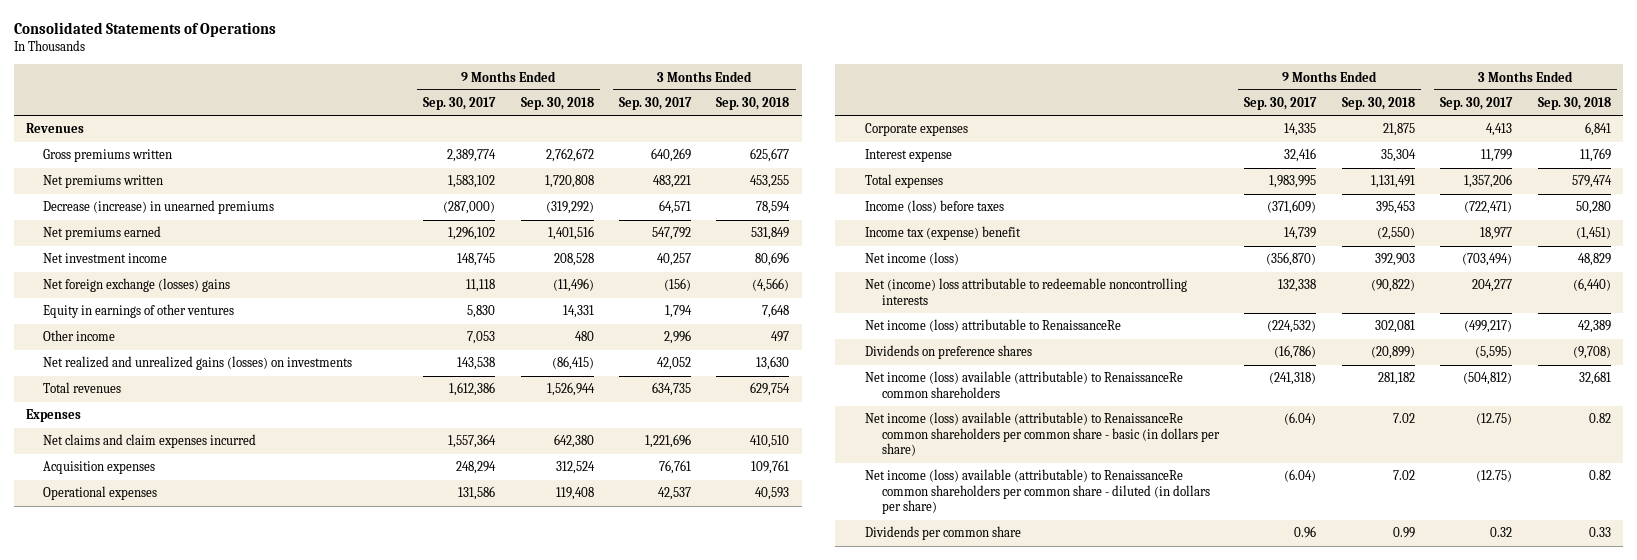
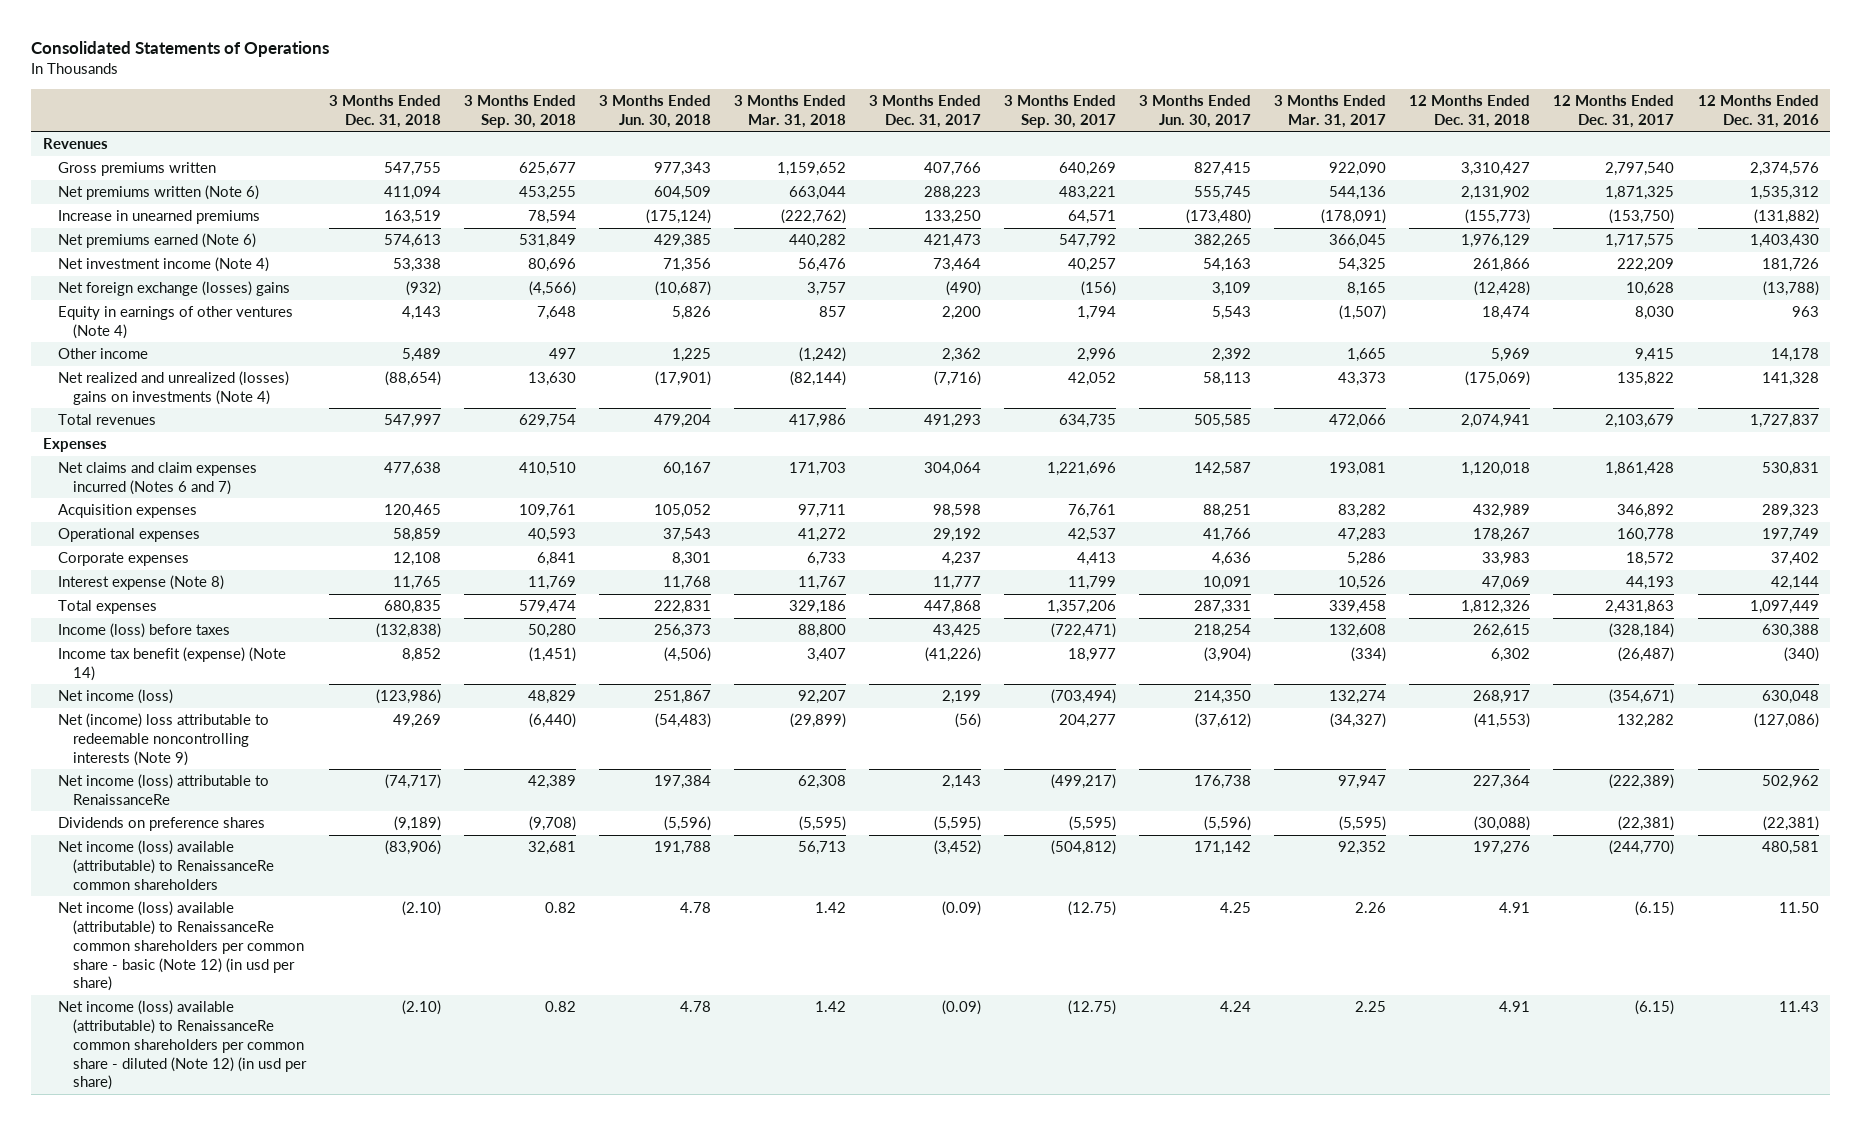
- | 9 Months Ended Sep. 30, 2017 | 9 Months Ended Sep. 30, 2018 | 3 Months Ended Sep. 30, 2017 | 3 Months Ended Sep. 30, 2018
+ | 3 Months Ended Dec. 31, 2018 | 3 Months Ended Sep. 30, 2018 | 3 Months Ended Jun. 30, 2018 | 3 Months Ended Mar. 31, 2018 | 3 Months Ended Dec. 31, 2017 | 3 Months Ended Sep. 30, 2017 | 3 Months Ended Jun. 30, 2017 | 3 Months Ended Mar. 31, 2017 | 12 Months Ended Dec. 31, 2018 | 12 Months Ended Dec. 31, 2017 | 12 Months Ended Dec. 31, 2016
- Net premiums written | 1,583,102 | 1,720,808 | 483,221 | 453,255
- Decrease (increase) in unearned premiums | (287,000) | (319,292) | 64,571 | 78,594
- Net premiums earned | 1,296,102 | 1,401,516 | 547,792 | 531,849
- Net investment income | 148,745 | 208,528 | 40,257 | 80,696
+ Net premiums written (Note 6) | 411,094 | 453,255 | 604,509 | 663,044 | 288,223 | 483,221 | 555,745 | 544,136 | 2,131,902 | 1,871,325 | 1,535,312
+ Increase in unearned premiums | 163,519 | 78,594 | (175,124) | (222,762) | 133,250 | 64,571 | (173,480) | (178,091) | (155,773) | (153,750) | (131,882)
+ Net premiums earned (Note 6) | 574,613 | 531,849 | 429,385 | 440,282 | 421,473 | 547,792 | 382,265 | 366,045 | 1,976,129 | 1,717,575 | 1,403,430
+ Net investment income (Note 4) | 53,338 | 80,696 | 71,356 | 56,476 | 73,464 | 40,257 | 54,163 | 54,325 | 261,866 | 222,209 | 181,726
- Equity in earnings of other ventures | 5,830 | 14,331 | 1,794 | 7,648
+ Equity in earnings of other ventures (Note 4) | 4,143 | 7,648 | 5,826 | 857 | 2,200 | 1,794 | 5,543 | (1,507) | 18,474 | 8,030 | 963
- Net realized and unrealized gains (losses) on investments | 143,538 | (86,415) | 42,052 | 13,630
+ Net realized and unrealized (losses) gains on investments (Note 4) | (88,654) | 13,630 | (17,901) | (82,144) | (7,716) | 42,052 | 58,113 | 43,373 | (175,069) | 135,822 | 141,328
- Net claims and claim expenses incurred | 1,557,364 | 642,380 | 1,221,696 | 410,510
+ Net claims and claim expenses incurred (Notes 6 and 7) | 477,638 | 410,510 | 60,167 | 171,703 | 304,064 | 1,221,696 | 142,587 | 193,081 | 1,120,018 | 1,861,428 | 530,831
- Interest expense | 32,416 | 35,304 | 11,799 | 11,769
+ Interest expense (Note 8) | 11,765 | 11,769 | 11,768 | 11,767 | 11,777 | 11,799 | 10,091 | 10,526 | 47,069 | 44,193 | 42,144
- Income tax (expense) benefit | 14,739 | (2,550) | 18,977 | (1,451)
+ Income tax benefit (expense) (Note 14) | 8,852 | (1,451) | (4,506) | 3,407 | (41,226) | 18,977 | (3,904) | (334) | 6,302 | (26,487) | (340)
- Net (income) loss attributable to redeemable noncontrolling interests | 132,338 | (90,822) | 204,277 | (6,440)
+ Net (income) loss attributable to redeemable noncontrolling interests (Note 9) | 49,269 | (6,440) | (54,483) | (29,899) | (56) | 204,277 | (37,612) | (34,327) | (41,553) | 132,282 | (127,086)
- Net income (loss) available (attributable) to RenaissanceRe common shareholders per common share - basic (in dollars per share) | (6.04) | 7.02 | (12.75) | 0.82
- Net income (loss) available (attributable) to RenaissanceRe common shareholders per common share - diluted (in dollars per share) | (6.04) | 7.02 | (12.75) | 0.82
- Dividends per common share | 0.96 | 0.99 | 0.32 | 0.33
+ Net income (loss) available (attributable) to RenaissanceRe common shareholders per common share - basic (Note 12) (in usd per share) | (2.10) | 0.82 | 4.78 | 1.42 | (0.09) | (12.75) | 4.25 | 2.26 | 4.91 | (6.15) | 11.50
+ Net income (loss) available (attributable) to RenaissanceRe common shareholders per common share - diluted (Note 12) (in usd per share) | (2.10) | 0.82 | 4.78 | 1.42 | (0.09) | (12.75) | 4.24 | 2.25 | 4.91 | (6.15) | 11.43

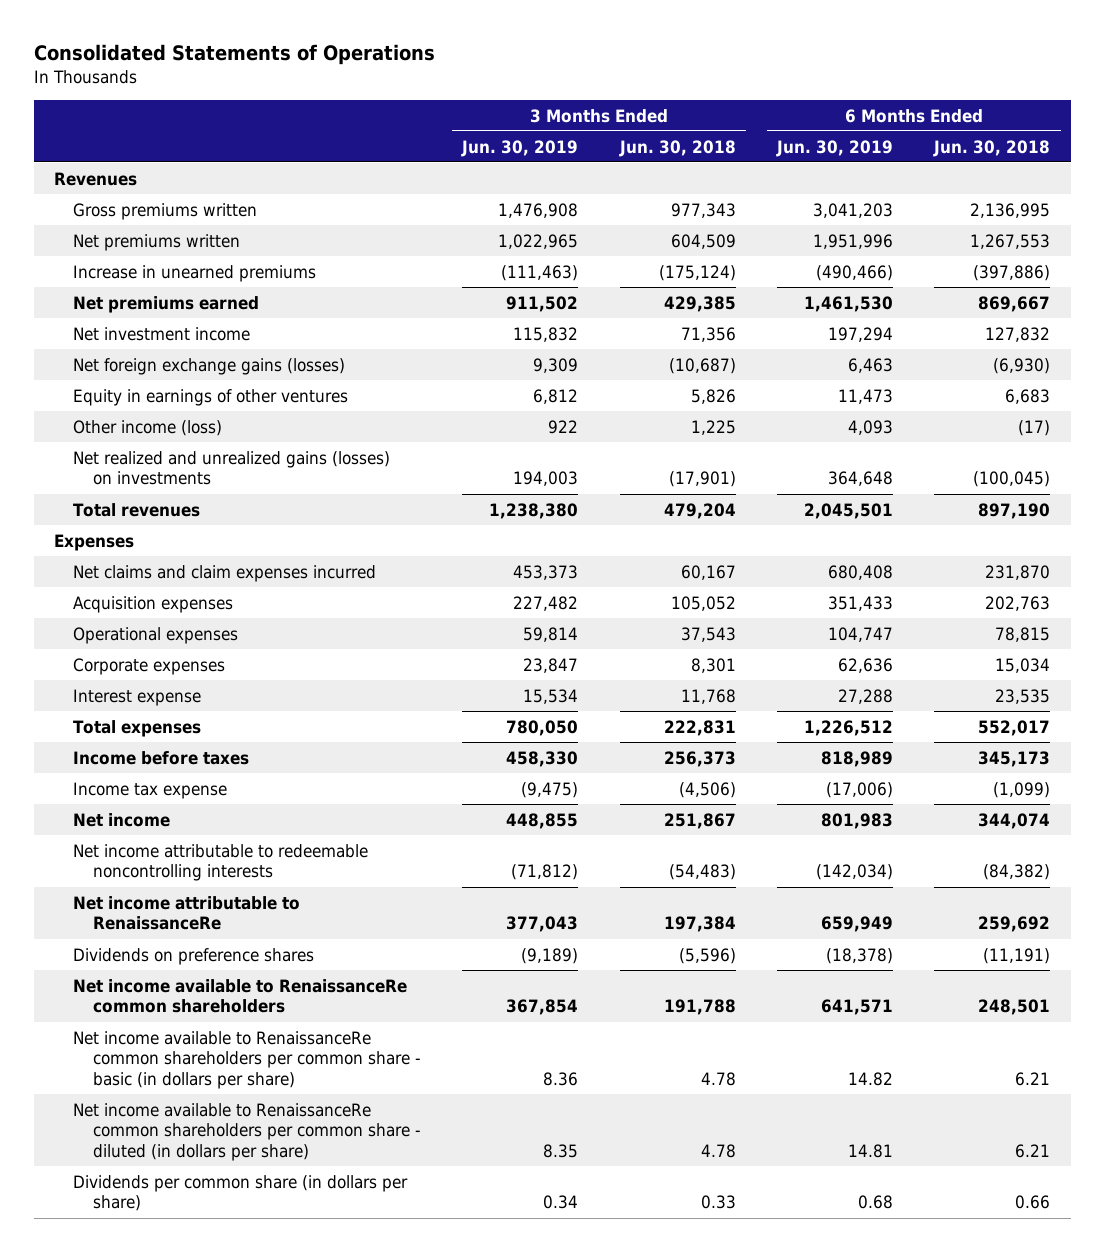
- | 3 Months Ended Dec. 31, 2018 | 3 Months Ended Sep. 30, 2018 | 3 Months Ended Jun. 30, 2018 | 3 Months Ended Mar. 31, 2018 | 3 Months Ended Dec. 31, 2017 | 3 Months Ended Sep. 30, 2017 | 3 Months Ended Jun. 30, 2017 | 3 Months Ended Mar. 31, 2017 | 12 Months Ended Dec. 31, 2018 | 12 Months Ended Dec. 31, 2017 | 12 Months Ended Dec. 31, 2016
+ | 3 Months Ended Jun. 30, 2019 | 3 Months Ended Jun. 30, 2018 | 6 Months Ended Jun. 30, 2019 | 6 Months Ended Jun. 30, 2018
- Net premiums written (Note 6) | 411,094 | 453,255 | 604,509 | 663,044 | 288,223 | 483,221 | 555,745 | 544,136 | 2,131,902 | 1,871,325 | 1,535,312
+ Net premiums written | 1,022,965 | 604,509 | 1,951,996 | 1,267,553
- Net premiums earned (Note 6) | 574,613 | 531,849 | 429,385 | 440,282 | 421,473 | 547,792 | 382,265 | 366,045 | 1,976,129 | 1,717,575 | 1,403,430
- Net investment income (Note 4) | 53,338 | 80,696 | 71,356 | 56,476 | 73,464 | 40,257 | 54,163 | 54,325 | 261,866 | 222,209 | 181,726
- Net foreign exchange (losses) gains | (932) | (4,566) | (10,687) | 3,757 | (490) | (156) | 3,109 | 8,165 | (12,428) | 10,628 | (13,788)
- Equity in earnings of other ventures (Note 4) | 4,143 | 7,648 | 5,826 | 857 | 2,200 | 1,794 | 5,543 | (1,507) | 18,474 | 8,030 | 963
- Other income | 5,489 | 497 | 1,225 | (1,242) | 2,362 | 2,996 | 2,392 | 1,665 | 5,969 | 9,415 | 14,178
- Net realized and unrealized (losses) gains on investments (Note 4) | (88,654) | 13,630 | (17,901) | (82,144) | (7,716) | 42,052 | 58,113 | 43,373 | (175,069) | 135,822 | 141,328
+ Net premiums earned | 911,502 | 429,385 | 1,461,530 | 869,667
+ Net investment income | 115,832 | 71,356 | 197,294 | 127,832
+ Net foreign exchange gains (losses) | 9,309 | (10,687) | 6,463 | (6,930)
+ Equity in earnings of other ventures | 6,812 | 5,826 | 11,473 | 6,683
+ Other income (loss) | 922 | 1,225 | 4,093 | (17)
+ Net realized and unrealized gains (losses) on investments | 194,003 | (17,901) | 364,648 | (100,045)
- Net claims and claim expenses incurred (Notes 6 and 7) | 477,638 | 410,510 | 60,167 | 171,703 | 304,064 | 1,221,696 | 142,587 | 193,081 | 1,120,018 | 1,861,428 | 530,831
+ Net claims and claim expenses incurred | 453,373 | 60,167 | 680,408 | 231,870
- Interest expense (Note 8) | 11,765 | 11,769 | 11,768 | 11,767 | 11,777 | 11,799 | 10,091 | 10,526 | 47,069 | 44,193 | 42,144
+ Interest expense | 15,534 | 11,768 | 27,288 | 23,535
- Income (loss) before taxes | (132,838) | 50,280 | 256,373 | 88,800 | 43,425 | (722,471) | 218,254 | 132,608 | 262,615 | (328,184) | 630,388
- Income tax benefit (expense) (Note 14) | 8,852 | (1,451) | (4,506) | 3,407 | (41,226) | 18,977 | (3,904) | (334) | 6,302 | (26,487) | (340)
- Net income (loss) | (123,986) | 48,829 | 251,867 | 92,207 | 2,199 | (703,494) | 214,350 | 132,274 | 268,917 | (354,671) | 630,048
- Net (income) loss attributable to redeemable noncontrolling interests (Note 9) | 49,269 | (6,440) | (54,483) | (29,899) | (56) | 204,277 | (37,612) | (34,327) | (41,553) | 132,282 | (127,086)
- Net income (loss) attributable to RenaissanceRe | (74,717) | 42,389 | 197,384 | 62,308 | 2,143 | (499,217) | 176,738 | 97,947 | 227,364 | (222,389) | 502,962
+ Income before taxes | 458,330 | 256,373 | 818,989 | 345,173
+ Income tax expense | (9,475) | (4,506) | (17,006) | (1,099)
+ Net income | 448,855 | 251,867 | 801,983 | 344,074
+ Net income attributable to redeemable noncontrolling interests | (71,812) | (54,483) | (142,034) | (84,382)
+ Net income attributable to RenaissanceRe | 377,043 | 197,384 | 659,949 | 259,692
- Net income (loss) available (attributable) to RenaissanceRe common shareholders | (83,906) | 32,681 | 191,788 | 56,713 | (3,452) | (504,812) | 171,142 | 92,352 | 197,276 | (244,770) | 480,581
- Net income (loss) available (attributable) to RenaissanceRe common shareholders per common share - basic (Note 12) (in usd per share) | (2.10) | 0.82 | 4.78 | 1.42 | (0.09) | (12.75) | 4.25 | 2.26 | 4.91 | (6.15) | 11.50
- Net income (loss) available (attributable) to RenaissanceRe common shareholders per common share - diluted (Note 12) (in usd per share) | (2.10) | 0.82 | 4.78 | 1.42 | (0.09) | (12.75) | 4.24 | 2.25 | 4.91 | (6.15) | 11.43
+ Net income available to RenaissanceRe common shareholders | 367,854 | 191,788 | 641,571 | 248,501
+ Net income available to RenaissanceRe common shareholders per common share - basic (in dollars per share) | 8.36 | 4.78 | 14.82 | 6.21
+ Net income available to RenaissanceRe common shareholders per common share - diluted (in dollars per share) | 8.35 | 4.78 | 14.81 | 6.21
+ Dividends per common share (in dollars per share) | 0.34 | 0.33 | 0.68 | 0.66

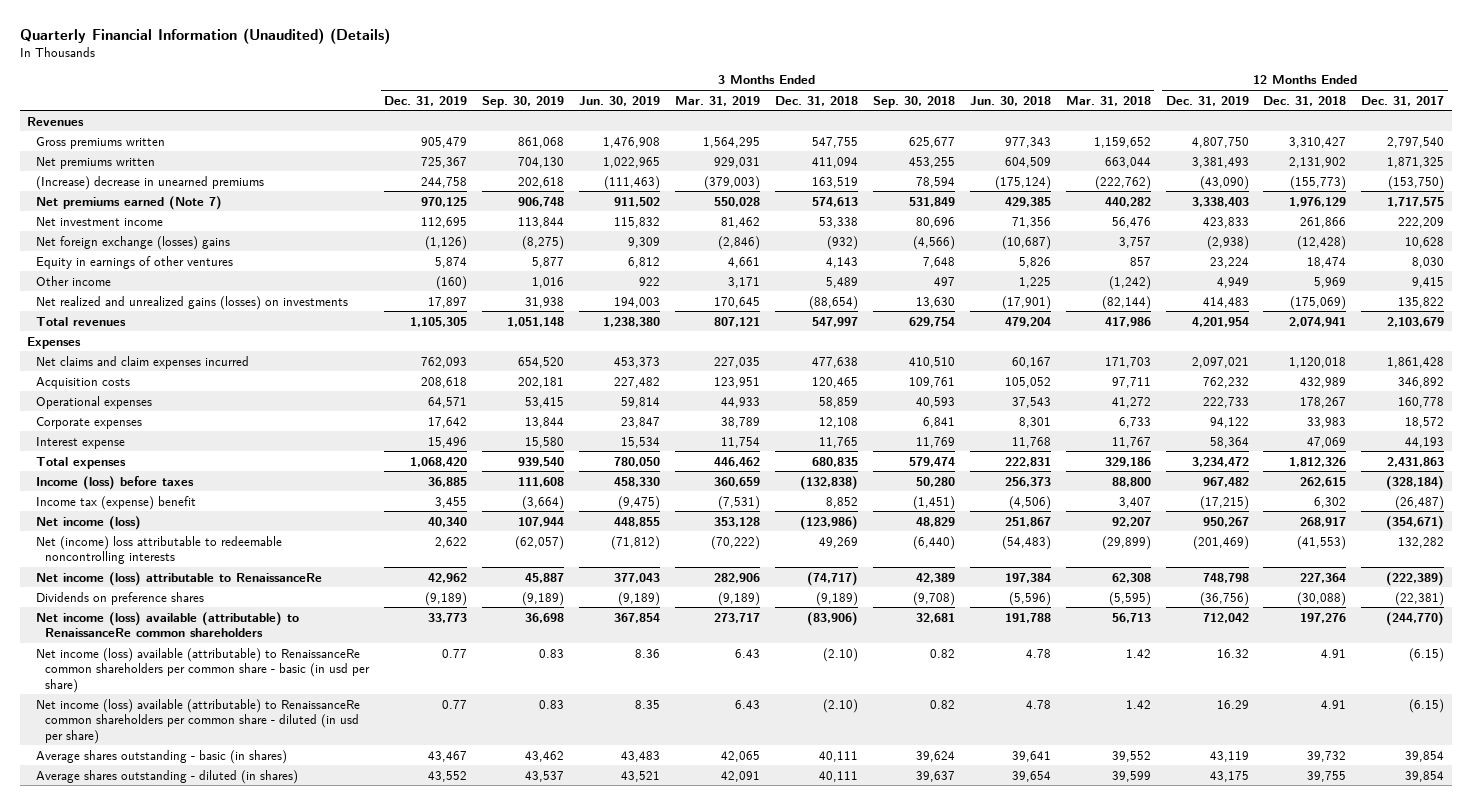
- Consolidated Statements of Operations
+ Quarterly Financial Information (Unaudited) (Details)
- | 3 Months Ended Jun. 30, 2019 | 3 Months Ended Jun. 30, 2018 | 6 Months Ended Jun. 30, 2019 | 6 Months Ended Jun. 30, 2018
+ | 3 Months Ended Dec. 31, 2019 | 3 Months Ended Sep. 30, 2019 | 3 Months Ended Jun. 30, 2019 | 3 Months Ended Mar. 31, 2019 | 3 Months Ended Dec. 31, 2018 | 3 Months Ended Sep. 30, 2018 | 3 Months Ended Jun. 30, 2018 | 3 Months Ended Mar. 31, 2018 | 12 Months Ended Dec. 31, 2019 | 12 Months Ended Dec. 31, 2018 | 12 Months Ended Dec. 31, 2017
- Increase in unearned premiums | (111,463) | (175,124) | (490,466) | (397,886)
- Net premiums earned | 911,502 | 429,385 | 1,461,530 | 869,667
+ (Increase) decrease in unearned premiums | 244,758 | 202,618 | (111,463) | (379,003) | 163,519 | 78,594 | (175,124) | (222,762) | (43,090) | (155,773) | (153,750)
+ Net premiums earned (Note 7) | 970,125 | 906,748 | 911,502 | 550,028 | 574,613 | 531,849 | 429,385 | 440,282 | 3,338,403 | 1,976,129 | 1,717,575
- Net foreign exchange gains (losses) | 9,309 | (10,687) | 6,463 | (6,930)
+ Net foreign exchange (losses) gains | (1,126) | (8,275) | 9,309 | (2,846) | (932) | (4,566) | (10,687) | 3,757 | (2,938) | (12,428) | 10,628
- Other income (loss) | 922 | 1,225 | 4,093 | (17)
+ Other income | (160) | 1,016 | 922 | 3,171 | 5,489 | 497 | 1,225 | (1,242) | 4,949 | 5,969 | 9,415
- Acquisition expenses | 227,482 | 105,052 | 351,433 | 202,763
+ Acquisition costs | 208,618 | 202,181 | 227,482 | 123,951 | 120,465 | 109,761 | 105,052 | 97,711 | 762,232 | 432,989 | 346,892
- Income before taxes | 458,330 | 256,373 | 818,989 | 345,173
- Income tax expense | (9,475) | (4,506) | (17,006) | (1,099)
- Net income | 448,855 | 251,867 | 801,983 | 344,074
- Net income attributable to redeemable noncontrolling interests | (71,812) | (54,483) | (142,034) | (84,382)
- Net income attributable to RenaissanceRe | 377,043 | 197,384 | 659,949 | 259,692
+ Income (loss) before taxes | 36,885 | 111,608 | 458,330 | 360,659 | (132,838) | 50,280 | 256,373 | 88,800 | 967,482 | 262,615 | (328,184)
+ Income tax (expense) benefit | 3,455 | (3,664) | (9,475) | (7,531) | 8,852 | (1,451) | (4,506) | 3,407 | (17,215) | 6,302 | (26,487)
+ Net income (loss) | 40,340 | 107,944 | 448,855 | 353,128 | (123,986) | 48,829 | 251,867 | 92,207 | 950,267 | 268,917 | (354,671)
+ Net (income) loss attributable to redeemable noncontrolling interests | 2,622 | (62,057) | (71,812) | (70,222) | 49,269 | (6,440) | (54,483) | (29,899) | (201,469) | (41,553) | 132,282
+ Net income (loss) attributable to RenaissanceRe | 42,962 | 45,887 | 377,043 | 282,906 | (74,717) | 42,389 | 197,384 | 62,308 | 748,798 | 227,364 | (222,389)
- Net income available to RenaissanceRe common shareholders | 367,854 | 191,788 | 641,571 | 248,501
- Net income available to RenaissanceRe common shareholders per common share - basic (in dollars per share) | 8.36 | 4.78 | 14.82 | 6.21
- Net income available to RenaissanceRe common shareholders per common share - diluted (in dollars per share) | 8.35 | 4.78 | 14.81 | 6.21
- Dividends per common share (in dollars per share) | 0.34 | 0.33 | 0.68 | 0.66
+ Net income (loss) available (attributable) to RenaissanceRe common shareholders | 33,773 | 36,698 | 367,854 | 273,717 | (83,906) | 32,681 | 191,788 | 56,713 | 712,042 | 197,276 | (244,770)
+ Net income (loss) available (attributable) to RenaissanceRe common shareholders per common share - basic (in usd per share) | 0.77 | 0.83 | 8.36 | 6.43 | (2.10) | 0.82 | 4.78 | 1.42 | 16.32 | 4.91 | (6.15)
+ Net income (loss) available (attributable) to RenaissanceRe common shareholders per common share - diluted (in usd per share) | 0.77 | 0.83 | 8.35 | 6.43 | (2.10) | 0.82 | 4.78 | 1.42 | 16.29 | 4.91 | (6.15)
+ Average shares outstanding - basic (in shares) | 43,467 | 43,462 | 43,483 | 42,065 | 40,111 | 39,624 | 39,641 | 39,552 | 43,119 | 39,732 | 39,854
+ Average shares outstanding - diluted (in shares) | 43,552 | 43,537 | 43,521 | 42,091 | 40,111 | 39,637 | 39,654 | 39,599 | 43,175 | 39,755 | 39,854

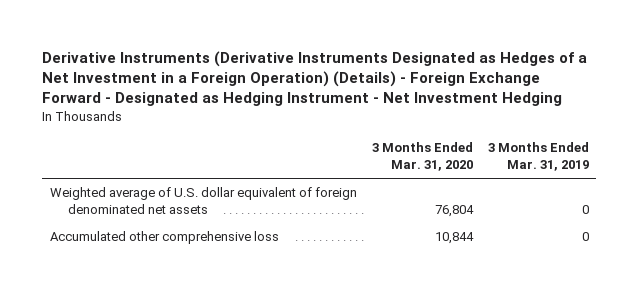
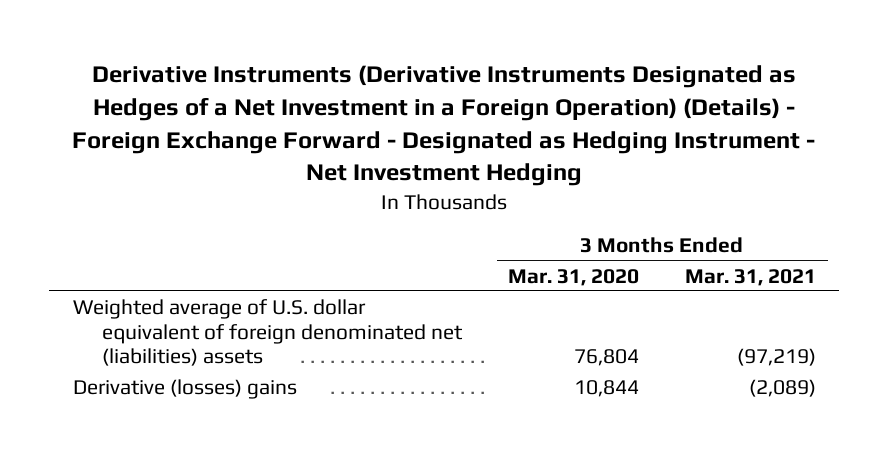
- | 3 Months Ended Mar. 31, 2020 | 3 Months Ended Mar. 31, 2019
+ | 3 Months Ended Mar. 31, 2020 | 3 Months Ended Mar. 31, 2021
- Weighted average of U.S. dollar equivalent of foreign denominated net assets | 76,804 | 0
- Accumulated other comprehensive loss | 10,844 | 0
+ Weighted average of U.S. dollar equivalent of foreign denominated net (liabilities) assets | 76,804 | (97,219)
+ Derivative (losses) gains | 10,844 | (2,089)

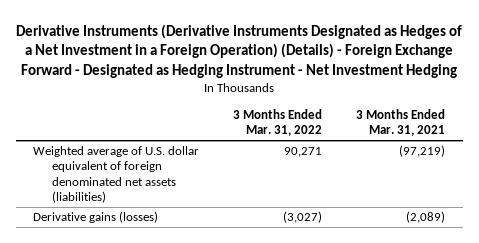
- | 3 Months Ended Mar. 31, 2020 | 3 Months Ended Mar. 31, 2021
+ | 3 Months Ended Mar. 31, 2022 | 3 Months Ended Mar. 31, 2021
- Weighted average of U.S. dollar equivalent of foreign denominated net (liabilities) assets | 76,804 | (97,219)
- Derivative (losses) gains | 10,844 | (2,089)
+ Weighted average of U.S. dollar equivalent of foreign denominated net assets (liabilities) | 90,271 | (97,219)
+ Derivative gains (losses) | (3,027) | (2,089)

